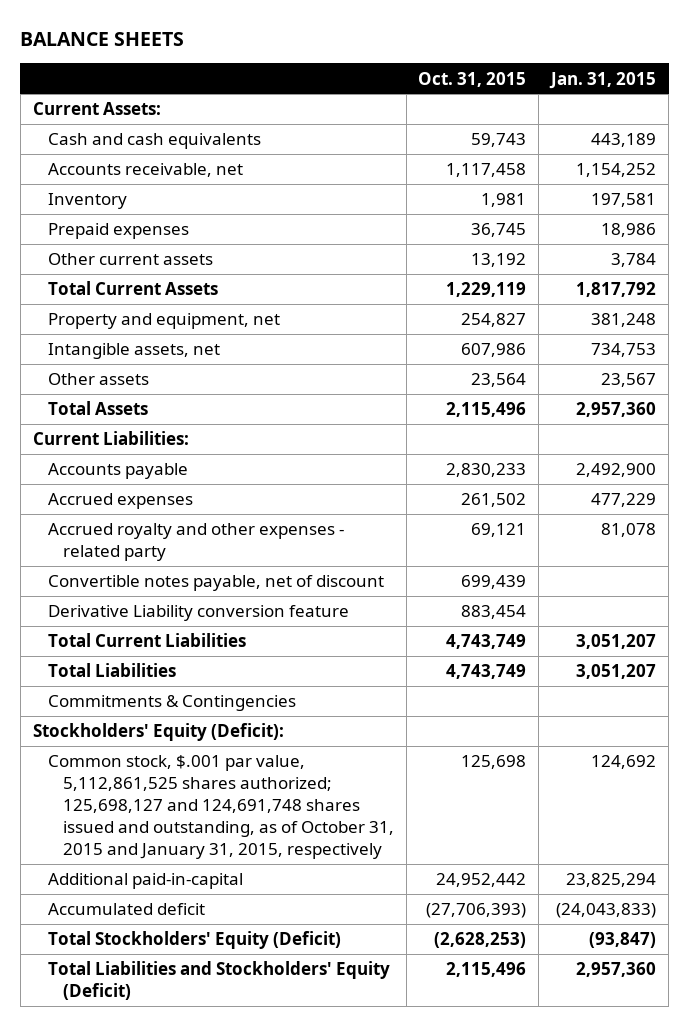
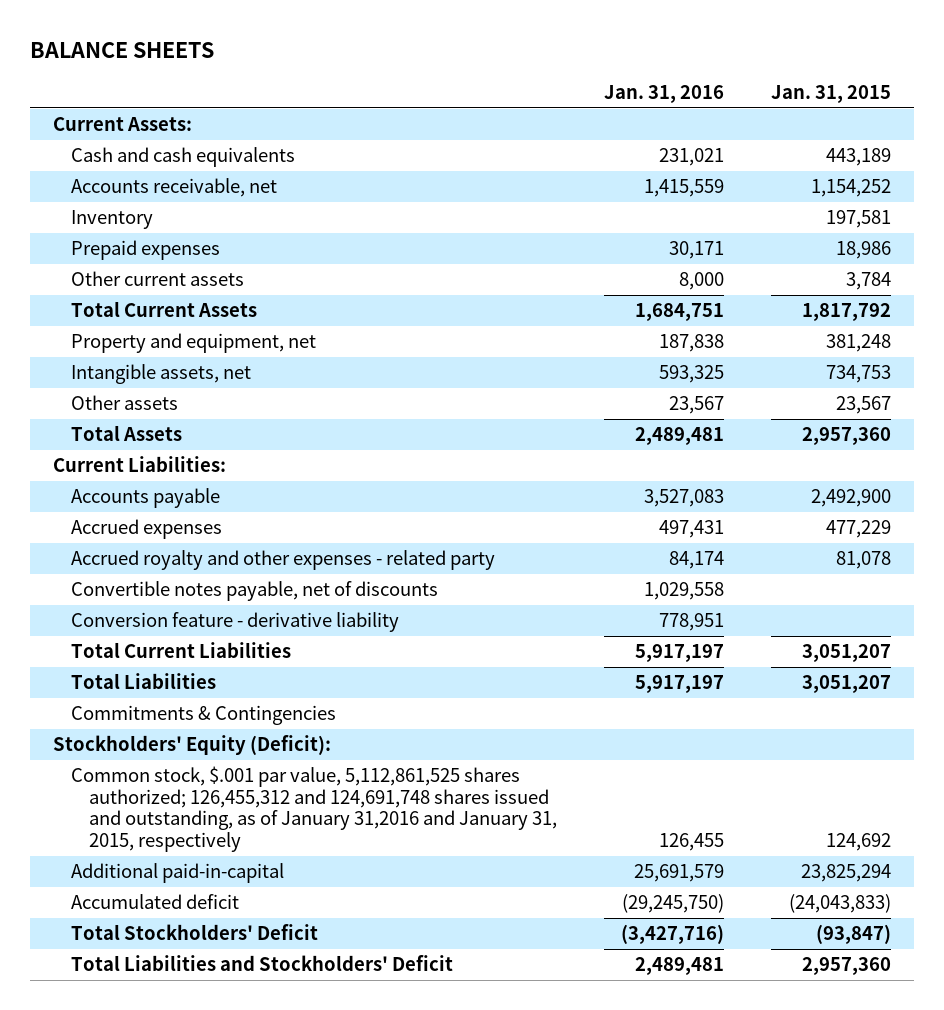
- | Oct. 31, 2015 | Jan. 31, 2015
+ | Jan. 31, 2016 | Jan. 31, 2015
- Convertible notes payable, net of discount | 699,439 |
- Derivative Liability conversion feature | 883,454 |
+ Convertible notes payable, net of discounts | 1,029,558 |
+ Conversion feature - derivative liability | 778,951 |
- Common stock, $.001 par value, 5,112,861,525 shares authorized; 125,698,127 and 124,691,748 shares issued and outstanding, as of October 31, 2015 and January 31, 2015, respectively | 125,698 | 124,692
+ Common stock, $.001 par value, 5,112,861,525 shares authorized; 126,455,312 and 124,691,748 shares issued and outstanding, as of January 31,2016 and January 31, 2015, respectively | 126,455 | 124,692
- Total Stockholders' Equity (Deficit) | (2,628,253) | (93,847)
- Total Liabilities and Stockholders' Equity (Deficit) | 2,115,496 | 2,957,360
+ Total Stockholders' Deficit | (3,427,716) | (93,847)
+ Total Liabilities and Stockholders' Deficit | 2,489,481 | 2,957,360

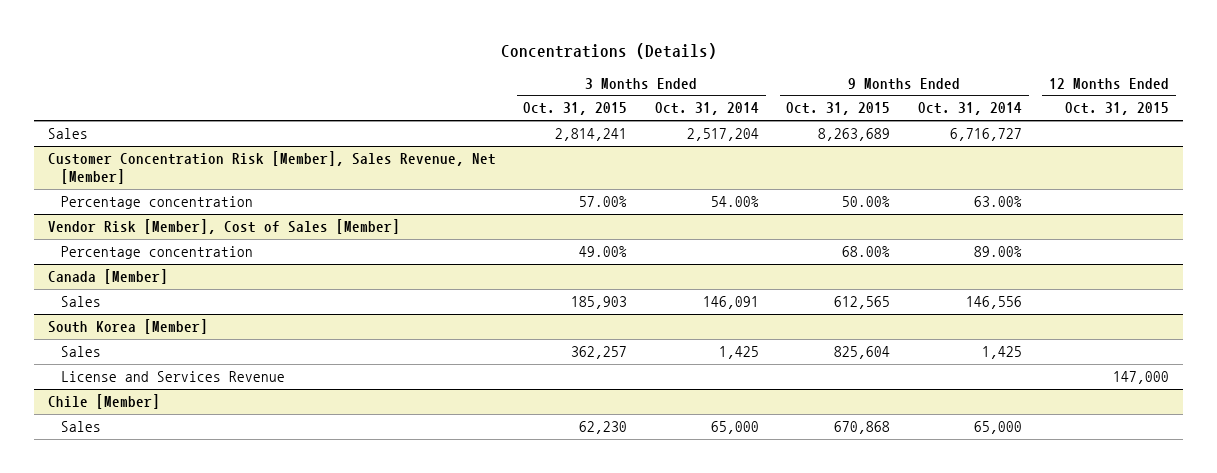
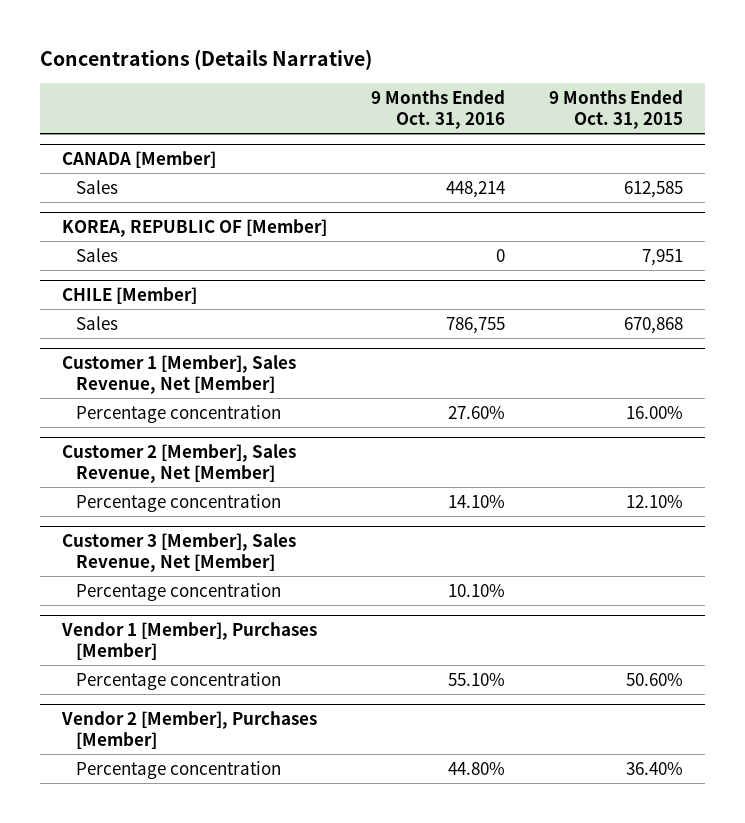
- Concentrations (Details)
+ Concentrations (Details Narrative)
- | 3 Months Ended Oct. 31, 2015 | 3 Months Ended Oct. 31, 2014 | 9 Months Ended Oct. 31, 2015 | 9 Months Ended Oct. 31, 2014 | 12 Months Ended Oct. 31, 2015
+ | 9 Months Ended Oct. 31, 2016 | 9 Months Ended Oct. 31, 2015
- Sales | 2,814,241 | 2,517,204 | 8,263,689 | 6,716,727 |
- Customer Concentration Risk [Member], Sales Revenue, Net [Member]
- Percentage concentration | 57.00% | 54.00% | 50.00% | 63.00% |
- Vendor Risk [Member], Cost of Sales [Member]
- Percentage concentration | 49.00% | | 68.00% | 89.00% |
- Canada [Member]
- Sales | 185,903 | 146,091 | 612,565 | 146,556 |
- South Korea [Member]
- Sales | 362,257 | 1,425 | 825,604 | 1,425 |
- License and Services Revenue | | | | | 147,000
- Chile [Member]
+ CANADA [Member]
+ Sales | 448,214 | 612,585
+ KOREA, REPUBLIC OF [Member]
+ Sales | 0 | 7,951
+ CHILE [Member]
+ Customer 1 [Member], Sales Revenue, Net [Member]
+ Percentage concentration | 27.60% | 16.00%
+ Customer 2 [Member], Sales Revenue, Net [Member]
+ Percentage concentration | 14.10% | 12.10%
+ Customer 3 [Member], Sales Revenue, Net [Member]
+ Percentage concentration | 10.10% |
+ Vendor 1 [Member], Purchases [Member]
+ Percentage concentration | 55.10% | 50.60%
+ Vendor 2 [Member], Purchases [Member]
+ Percentage concentration | 44.80% | 36.40%

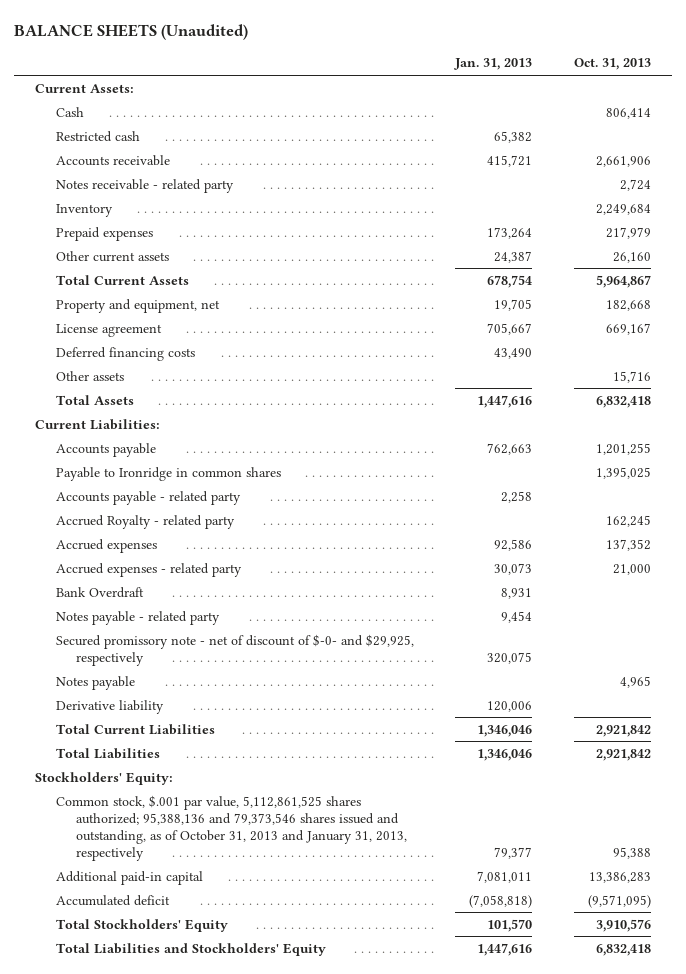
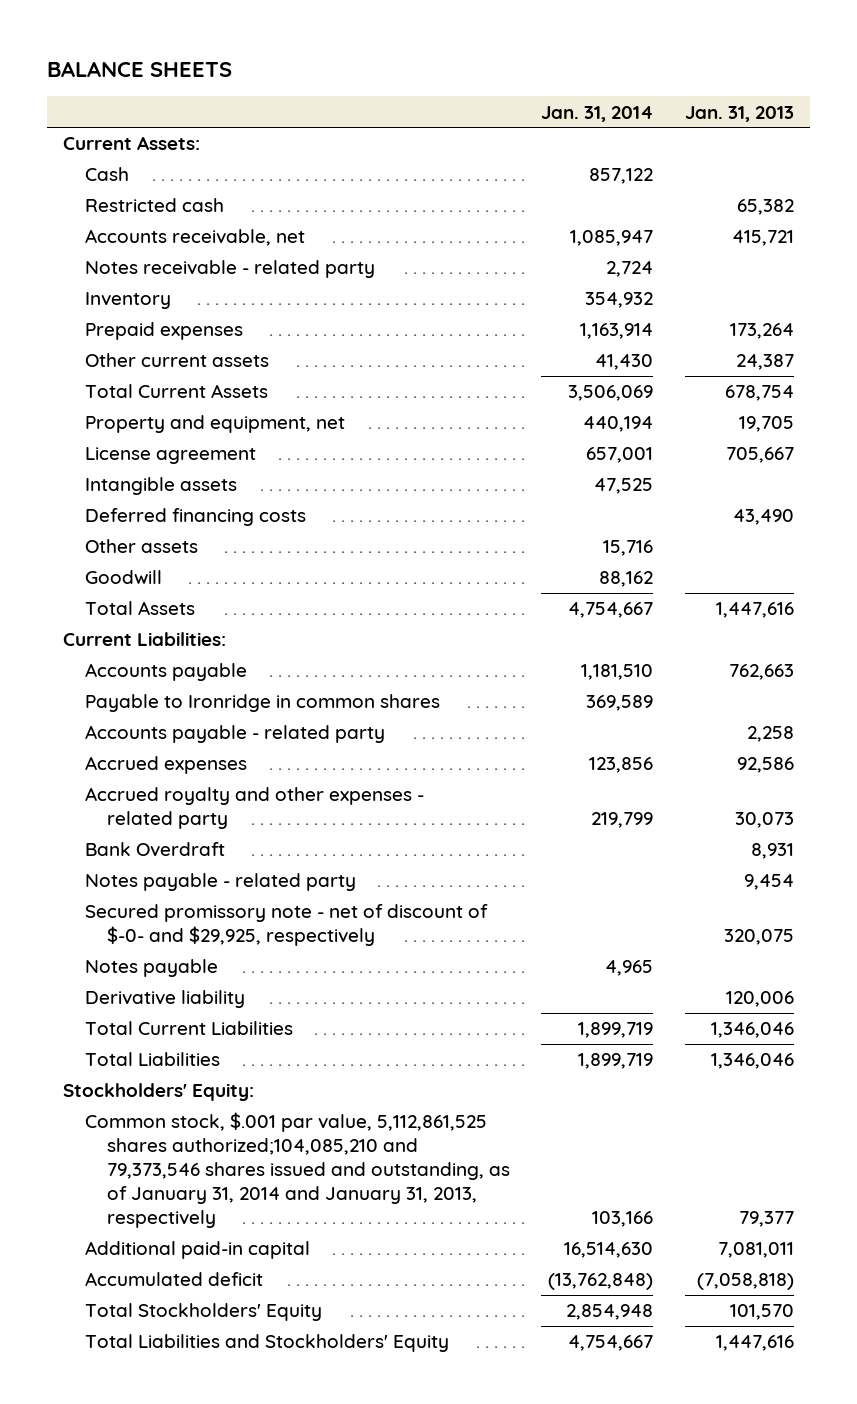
- BALANCE SHEETS (Unaudited)
+ BALANCE SHEETS
- | Jan. 31, 2013 | Oct. 31, 2013
+ | Jan. 31, 2014 | Jan. 31, 2013
- Accounts receivable | 415,721 | 2,661,906
+ Accounts receivable, net | 1,085,947 | 415,721
+ Intangible assets | 47,525 |
+ Goodwill | 88,162 |
- Accrued Royalty - related party | | 162,245
- Accrued expenses - related party | 30,073 | 21,000
+ Accrued royalty and other expenses - related party | 219,799 | 30,073
- Common stock, $.001 par value, 5,112,861,525 shares authorized; 95,388,136 and 79,373,546 shares issued and outstanding, as of October 31, 2013 and January 31, 2013, respectively | 79,377 | 95,388
+ Common stock, $.001 par value, 5,112,861,525 shares authorized;104,085,210 and 79,373,546 shares issued and outstanding, as of January 31, 2014 and January 31, 2013, respectively | 103,166 | 79,377

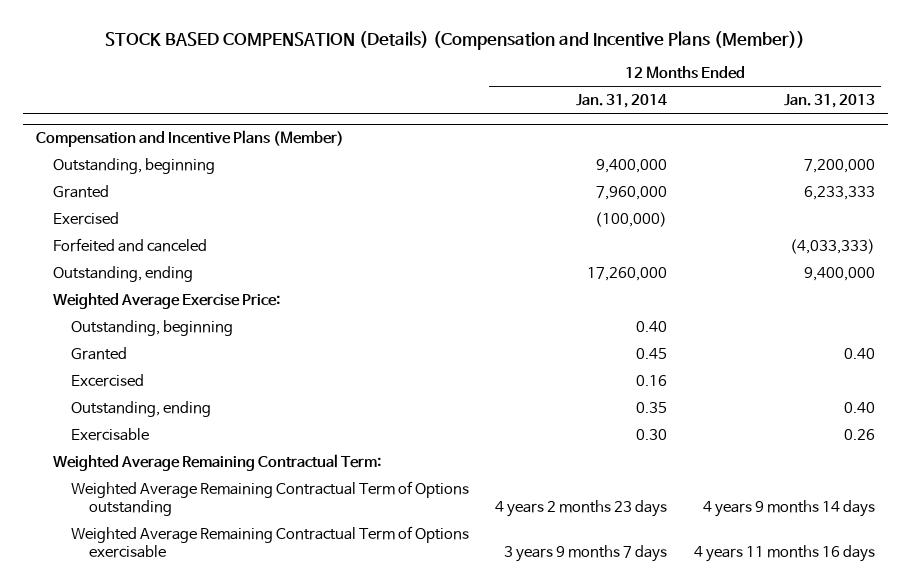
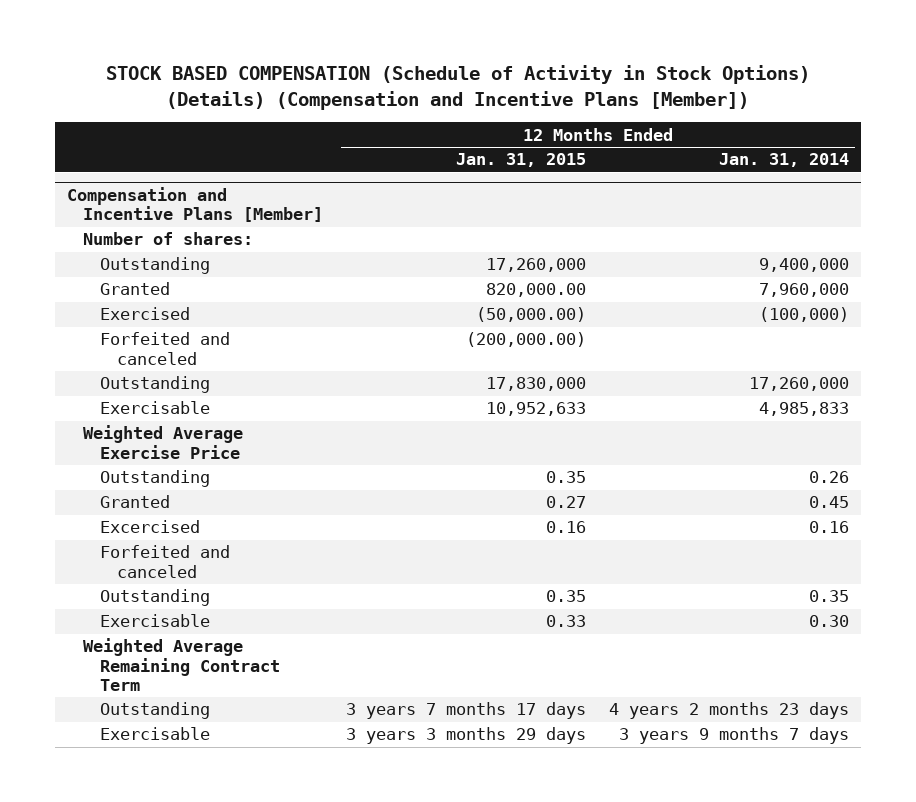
- STOCK BASED COMPENSATION (Details) (Compensation and Incentive Plans (Member))
+ STOCK BASED COMPENSATION (Schedule of Activity in Stock Options) (Details) (Compensation and Incentive Plans [Member])
- | 12 Months Ended Jan. 31, 2014 | 12 Months Ended Jan. 31, 2013
+ | 12 Months Ended Jan. 31, 2015 | 12 Months Ended Jan. 31, 2014
- Compensation and Incentive Plans (Member)
- Outstanding, beginning | 9,400,000 | 7,200,000
+ Compensation and Incentive Plans [Member]
+ Number of shares:
+ Outstanding | 17,260,000 | 9,400,000
- Outstanding, ending | 17,260,000 | 9,400,000
- Weighted Average Exercise Price:
- Outstanding, beginning | 0.40 |
+ Outstanding | 17,830,000 | 17,260,000
+ Exercisable | 10,952,633 | 4,985,833
+ Weighted Average Exercise Price
+ Outstanding | 0.35 | 0.26
- Outstanding, ending | 0.35 | 0.40
+ Forfeited and canceled
+ Outstanding | 0.35 | 0.35
- Weighted Average Remaining Contractual Term:
- Weighted Average Remaining Contractual Term of Options outstanding | 4 years 2 months 23 days | 4 years 9 months 14 days
- Weighted Average Remaining Contractual Term of Options exercisable | 3 years 9 months 7 days | 4 years 11 months 16 days
+ Weighted Average Remaining Contract Term
+ Outstanding | 3 years 7 months 17 days | 4 years 2 months 23 days
+ Exercisable | 3 years 3 months 29 days | 3 years 9 months 7 days

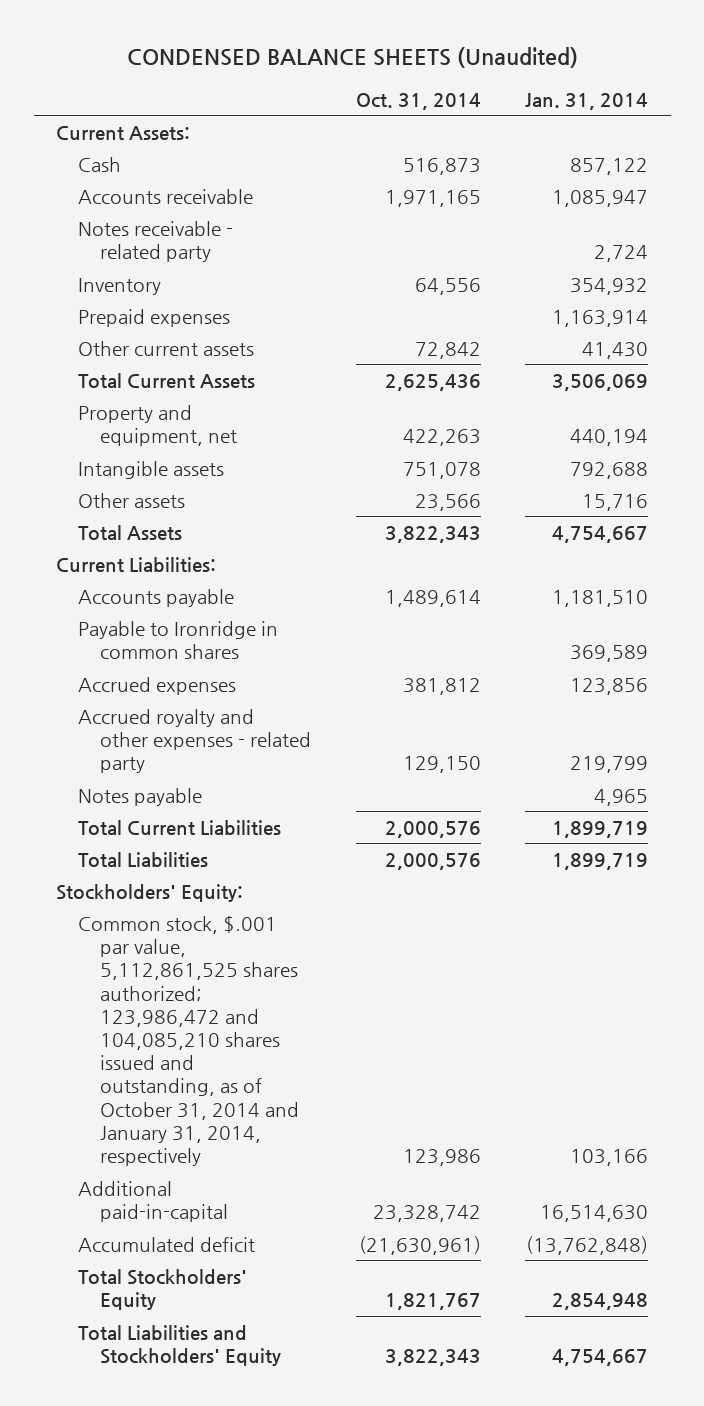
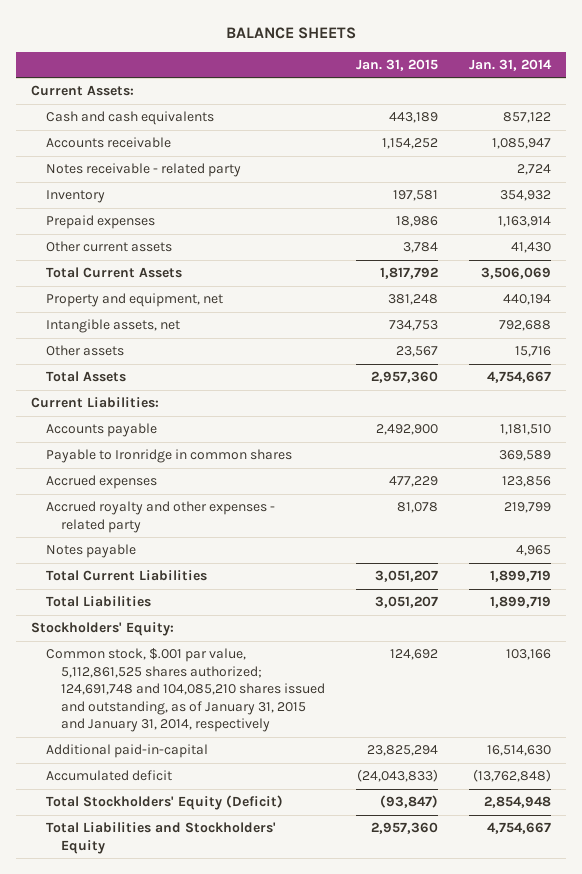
- CONDENSED BALANCE SHEETS (Unaudited)
+ BALANCE SHEETS
- | Oct. 31, 2014 | Jan. 31, 2014
+ | Jan. 31, 2015 | Jan. 31, 2014
- Cash | 516,873 | 857,122
+ Cash and cash equivalents | 443,189 | 857,122
- Intangible assets | 751,078 | 792,688
+ Intangible assets, net | 734,753 | 792,688
- Common stock, $.001 par value, 5,112,861,525 shares authorized; 123,986,472 and 104,085,210 shares issued and outstanding, as of October 31, 2014 and January 31, 2014, respectively | 123,986 | 103,166
+ Common stock, $.001 par value, 5,112,861,525 shares authorized; 124,691,748 and 104,085,210 shares issued and outstanding, as of January 31, 2015 and January 31, 2014, respectively | 124,692 | 103,166
- Total Stockholders' Equity | 1,821,767 | 2,854,948
+ Total Stockholders' Equity (Deficit) | (93,847) | 2,854,948

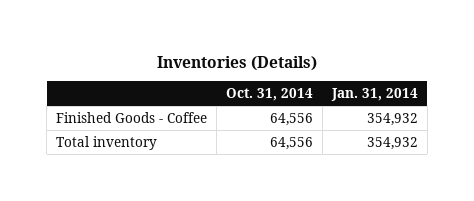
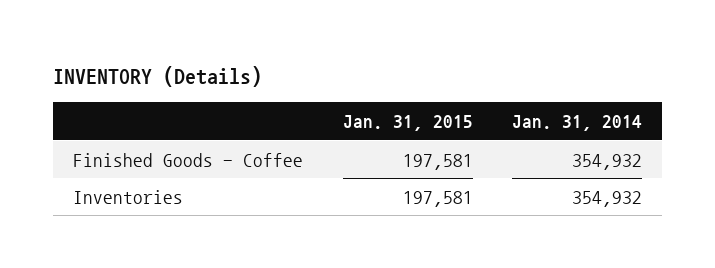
- Inventories (Details)
+ INVENTORY (Details)
- | Oct. 31, 2014 | Jan. 31, 2014
+ | Jan. 31, 2015 | Jan. 31, 2014
- Total inventory | 64,556 | 354,932
+ Inventories | 197,581 | 354,932

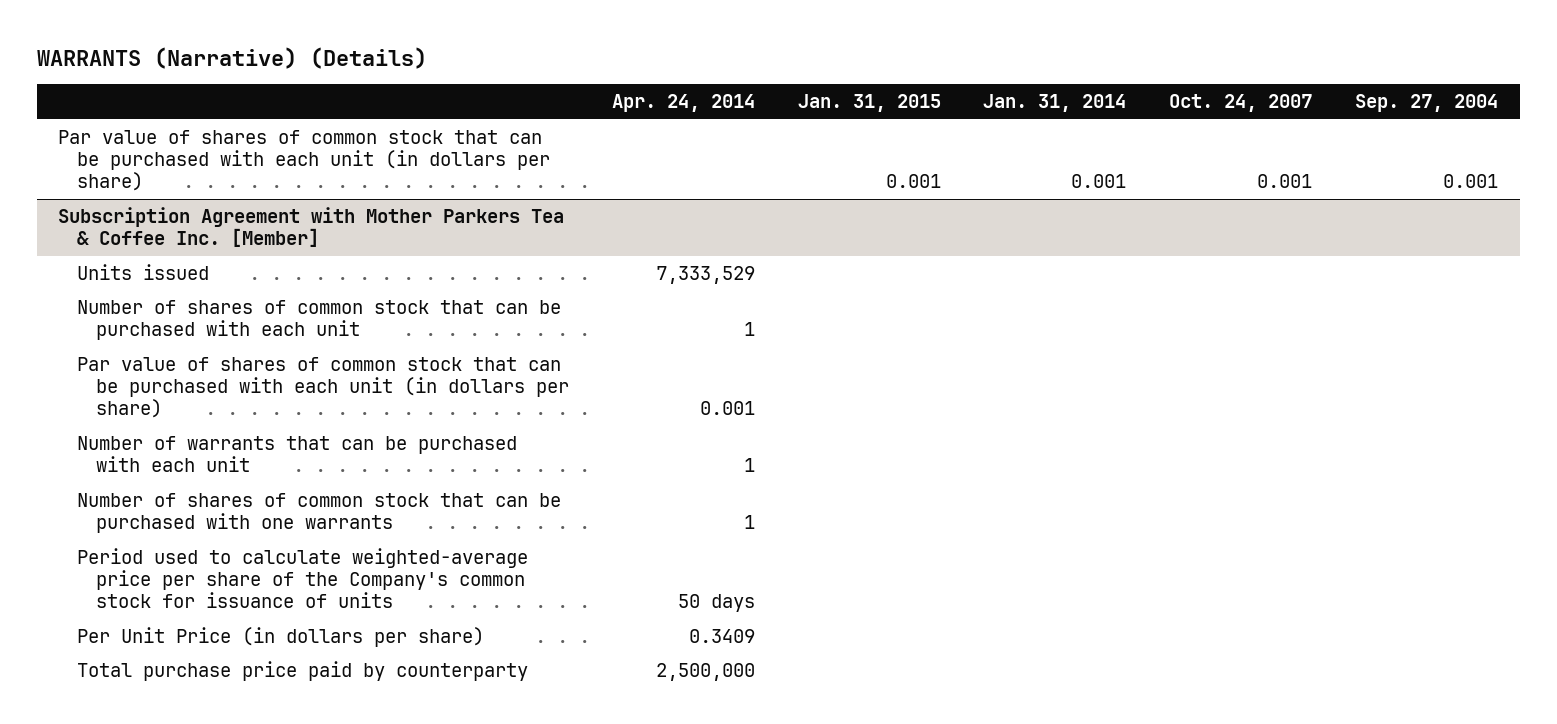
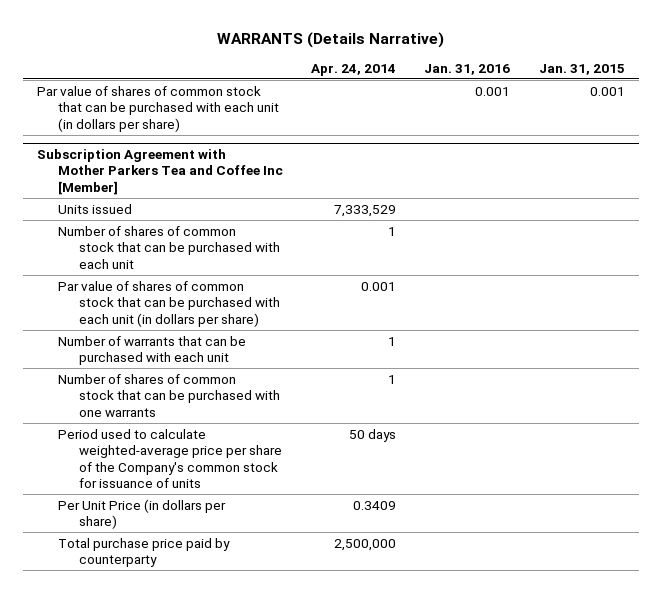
- WARRANTS (Narrative) (Details)
+ WARRANTS (Details Narrative)
- | Apr. 24, 2014 | Jan. 31, 2015 | Jan. 31, 2014 | Oct. 24, 2007 | Sep. 27, 2004
+ | Apr. 24, 2014 | Jan. 31, 2016 | Jan. 31, 2015
- Subscription Agreement with Mother Parkers Tea & Coffee Inc. [Member]
+ Subscription Agreement with Mother Parkers Tea and Coffee Inc [Member]

